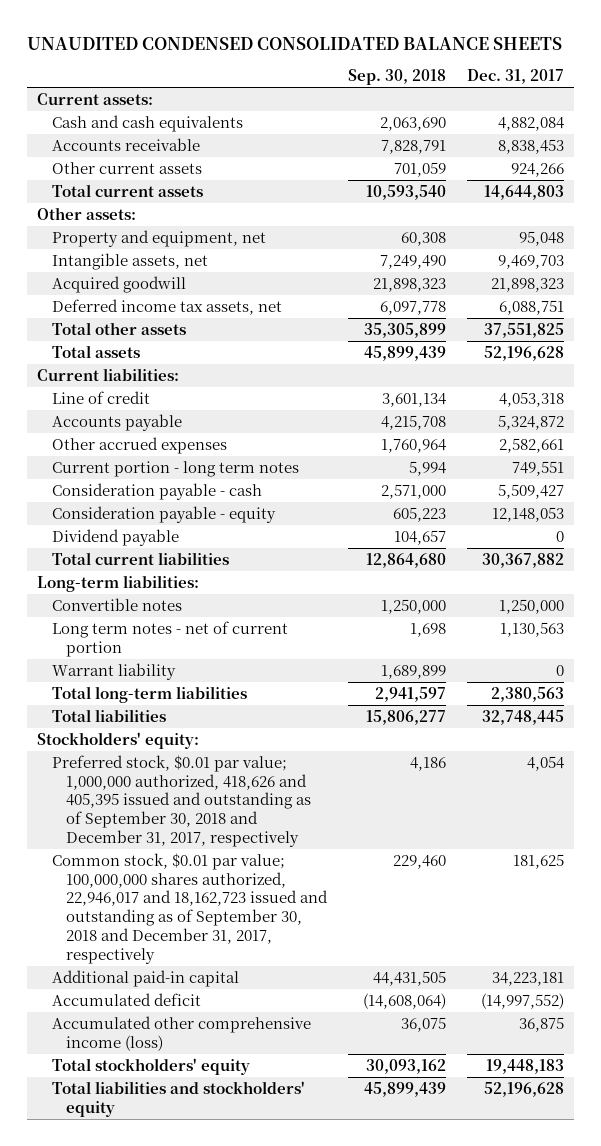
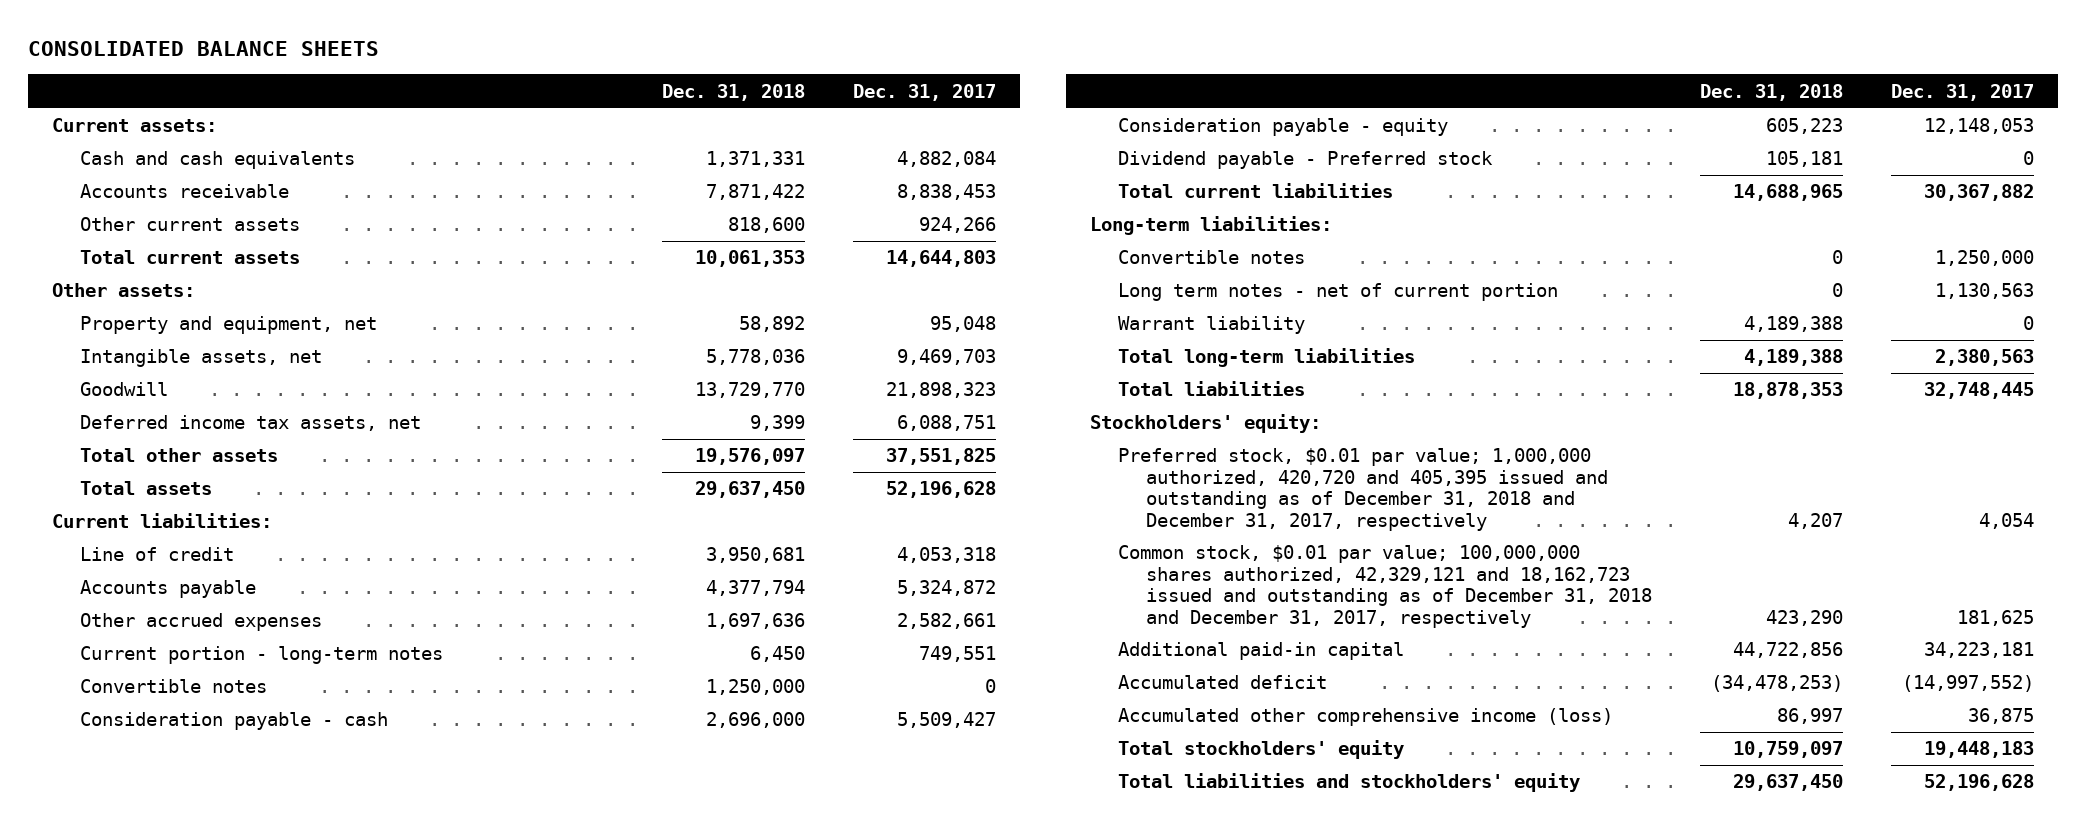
- UNAUDITED CONDENSED CONSOLIDATED BALANCE SHEETS
+ CONSOLIDATED BALANCE SHEETS
- | Sep. 30, 2018 | Dec. 31, 2017
+ | Dec. 31, 2018 | Dec. 31, 2017
- Acquired goodwill | 21,898,323 | 21,898,323
+ Goodwill | 13,729,770 | 21,898,323
- Current portion - long term notes | 5,994 | 749,551
+ Current portion - long-term notes | 6,450 | 749,551
+ Convertible notes | 1,250,000 | 0
- Dividend payable | 104,657 | 0
+ Dividend payable - Preferred stock | 105,181 | 0
- Preferred stock, $0.01 par value; 1,000,000 authorized, 418,626 and 405,395 issued and outstanding as of September 30, 2018 and December 31, 2017, respectively | 4,186 | 4,054
- Common stock, $0.01 par value; 100,000,000 shares authorized, 22,946,017 and 18,162,723 issued and outstanding as of September 30, 2018 and December 31, 2017, respectively | 229,460 | 181,625
+ Preferred stock, $0.01 par value; 1,000,000 authorized, 420,720 and 405,395 issued and outstanding as of December 31, 2018 and December 31, 2017, respectively | 4,207 | 4,054
+ Common stock, $0.01 par value; 100,000,000 shares authorized, 42,329,121 and 18,162,723 issued and outstanding as of December 31, 2018 and December 31, 2017, respectively | 423,290 | 181,625

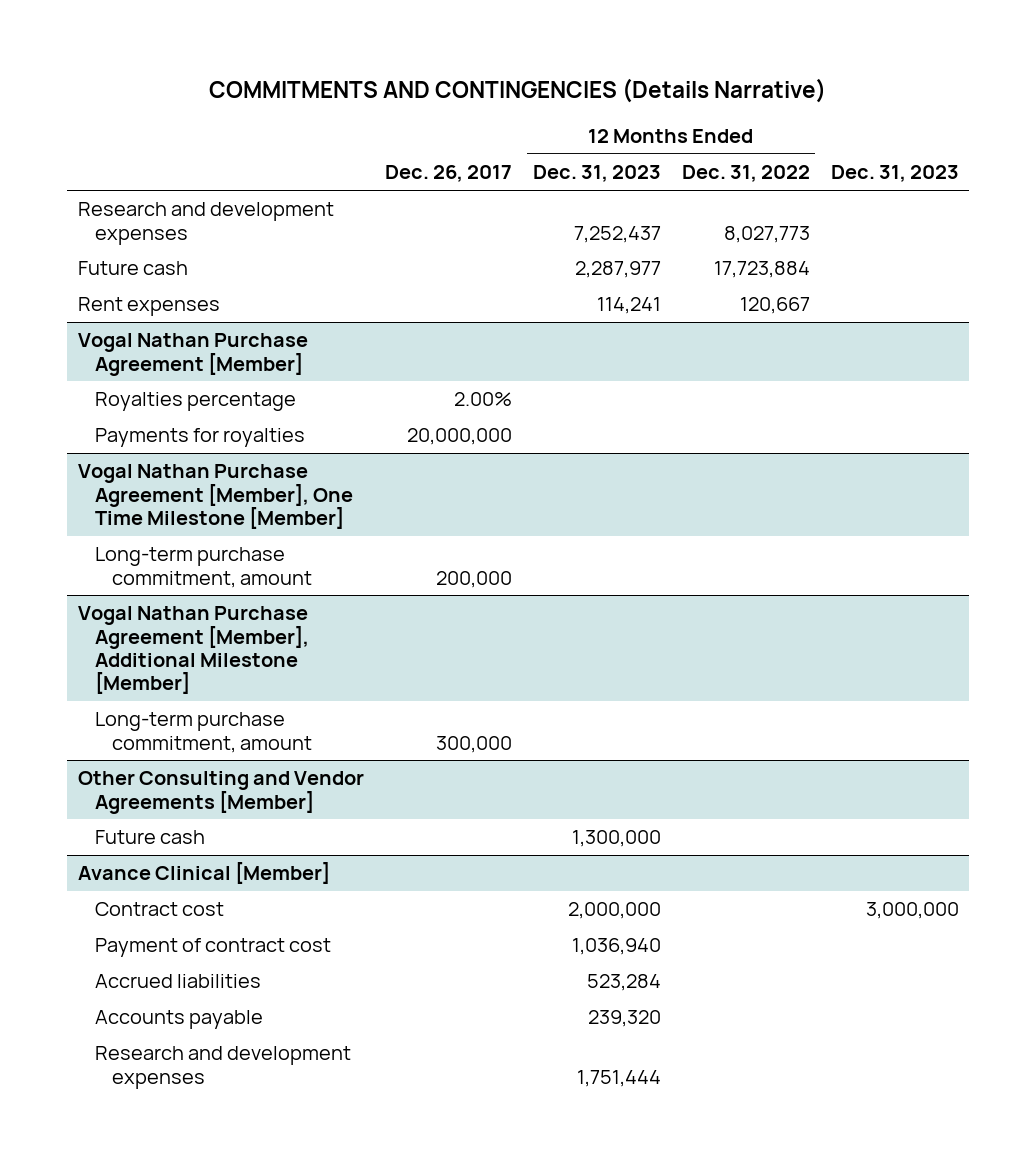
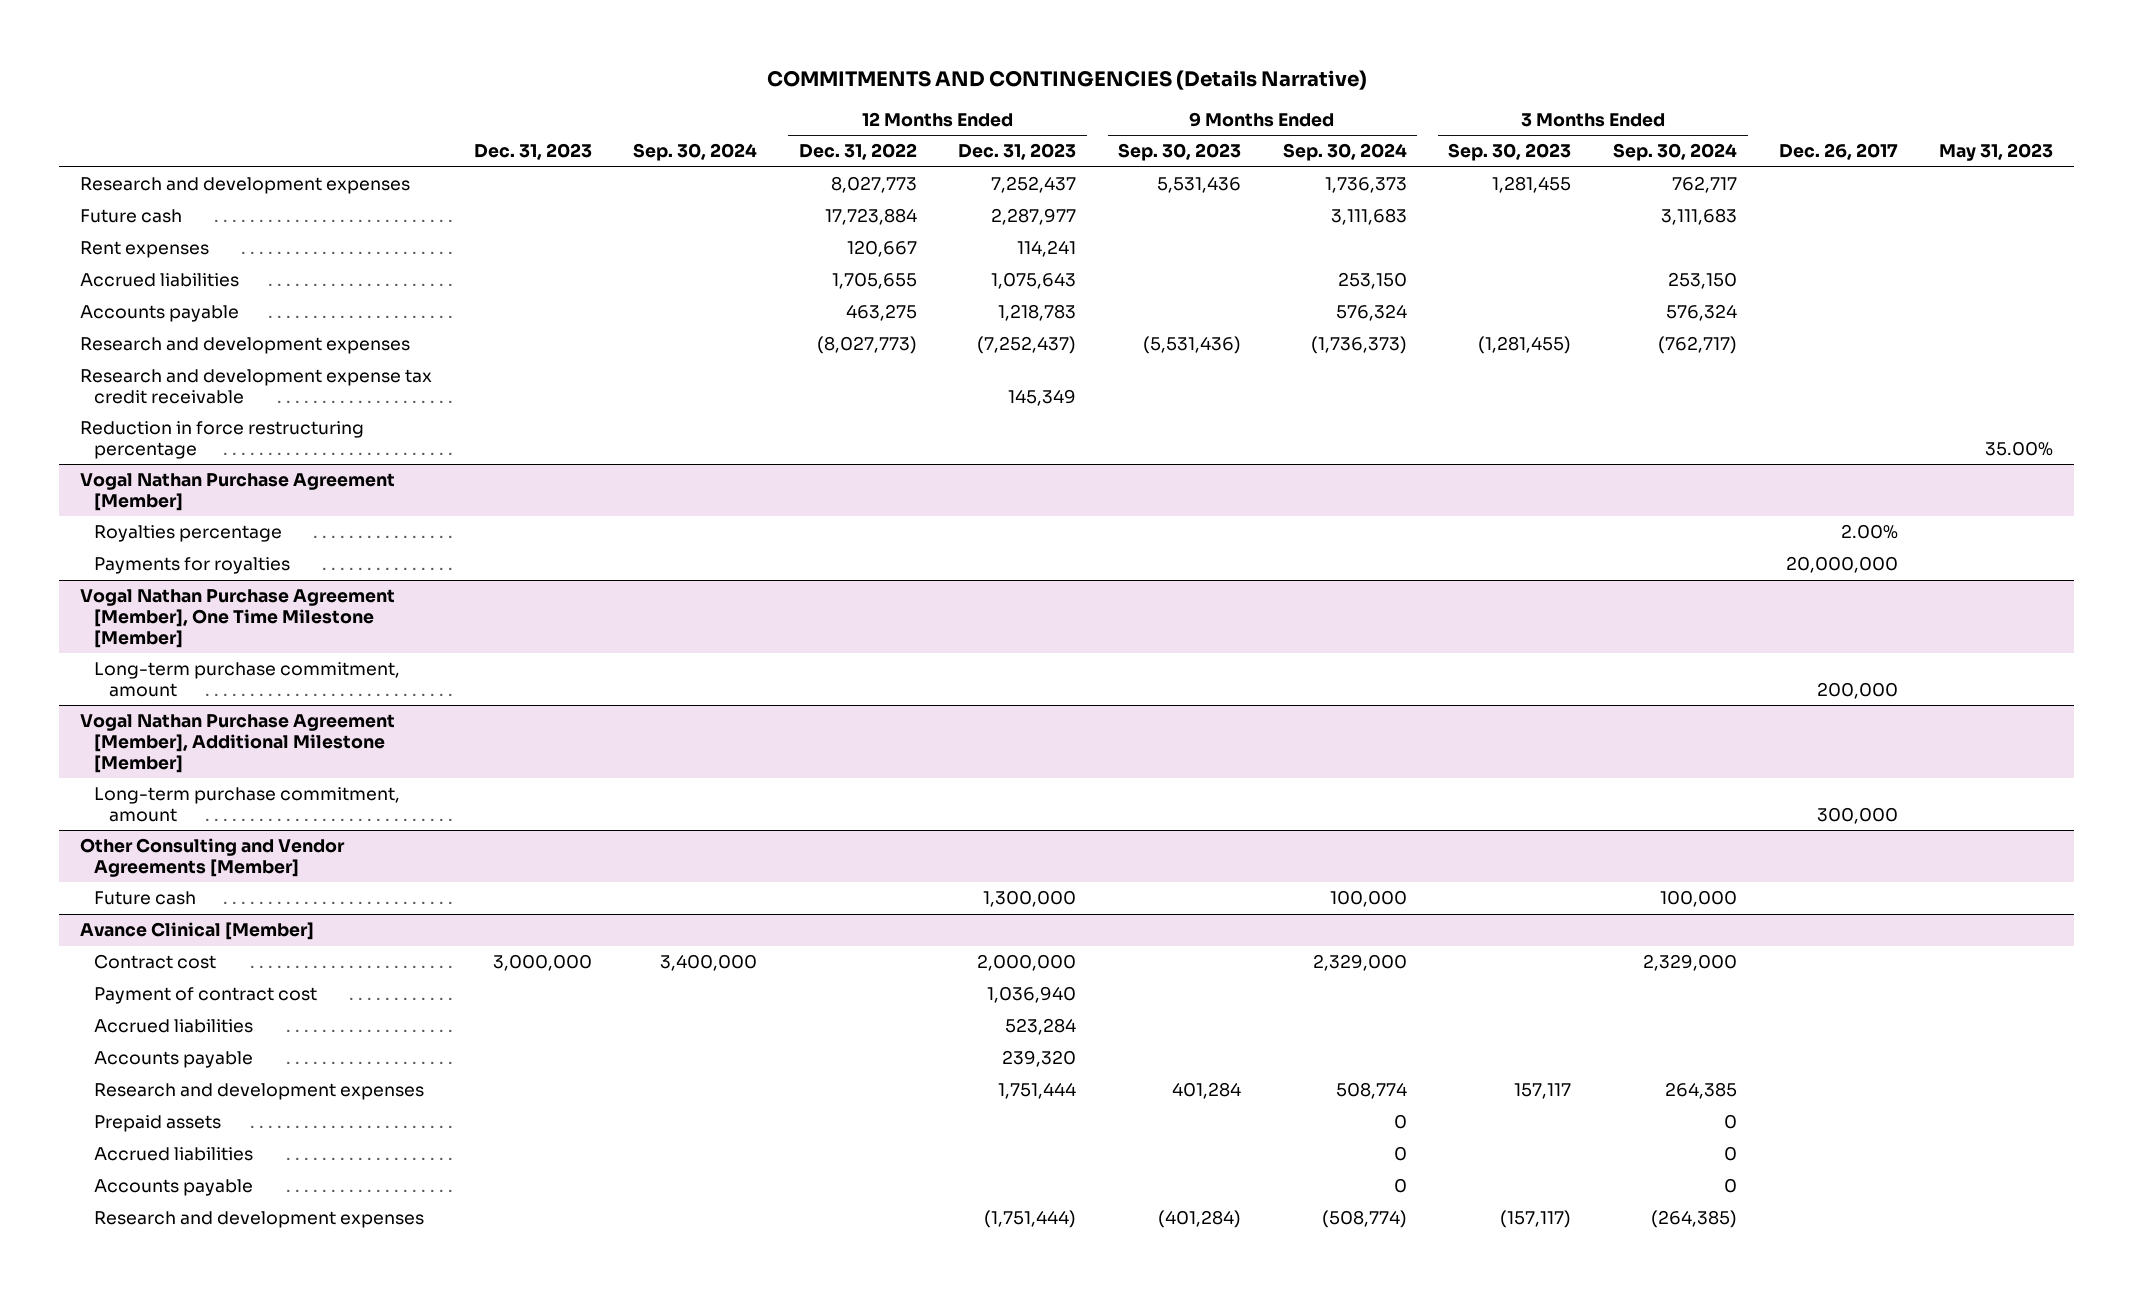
- | Dec. 26, 2017 | 12 Months Ended Dec. 31, 2023 | 12 Months Ended Dec. 31, 2022 | Dec. 31, 2023
+ | Dec. 31, 2023 | Sep. 30, 2024 | 12 Months Ended Dec. 31, 2022 | 12 Months Ended Dec. 31, 2023 | 9 Months Ended Sep. 30, 2023 | 9 Months Ended Sep. 30, 2024 | 3 Months Ended Sep. 30, 2023 | 3 Months Ended Sep. 30, 2024 | Dec. 26, 2017 | May 31, 2023
+ Accrued liabilities | | | 1,705,655 | 1,075,643 | | 253,150 | | 253,150 | |
+ Accounts payable | | | 463,275 | 1,218,783 | | 576,324 | | 576,324 | |
+ Research and development expenses | | | (8,027,773) | (7,252,437) | (5,531,436) | (1,736,373) | (1,281,455) | (762,717) | |
+ Research and development expense tax credit receivable | | | | 145,349 | | | | | |
+ Reduction in force restructuring percentage | | | | | | | | | | 35.00%
@ Avance Clinical [Member]
+ Prepaid assets | | | | | | 0 | | 0 | |
+ Accrued liabilities | | | | | | 0 | | 0 | |
+ Accounts payable | | | | | | 0 | | 0 | |
+ Research and development expenses | | | | (1,751,444) | (401,284) | (508,774) | (157,117) | (264,385) | |

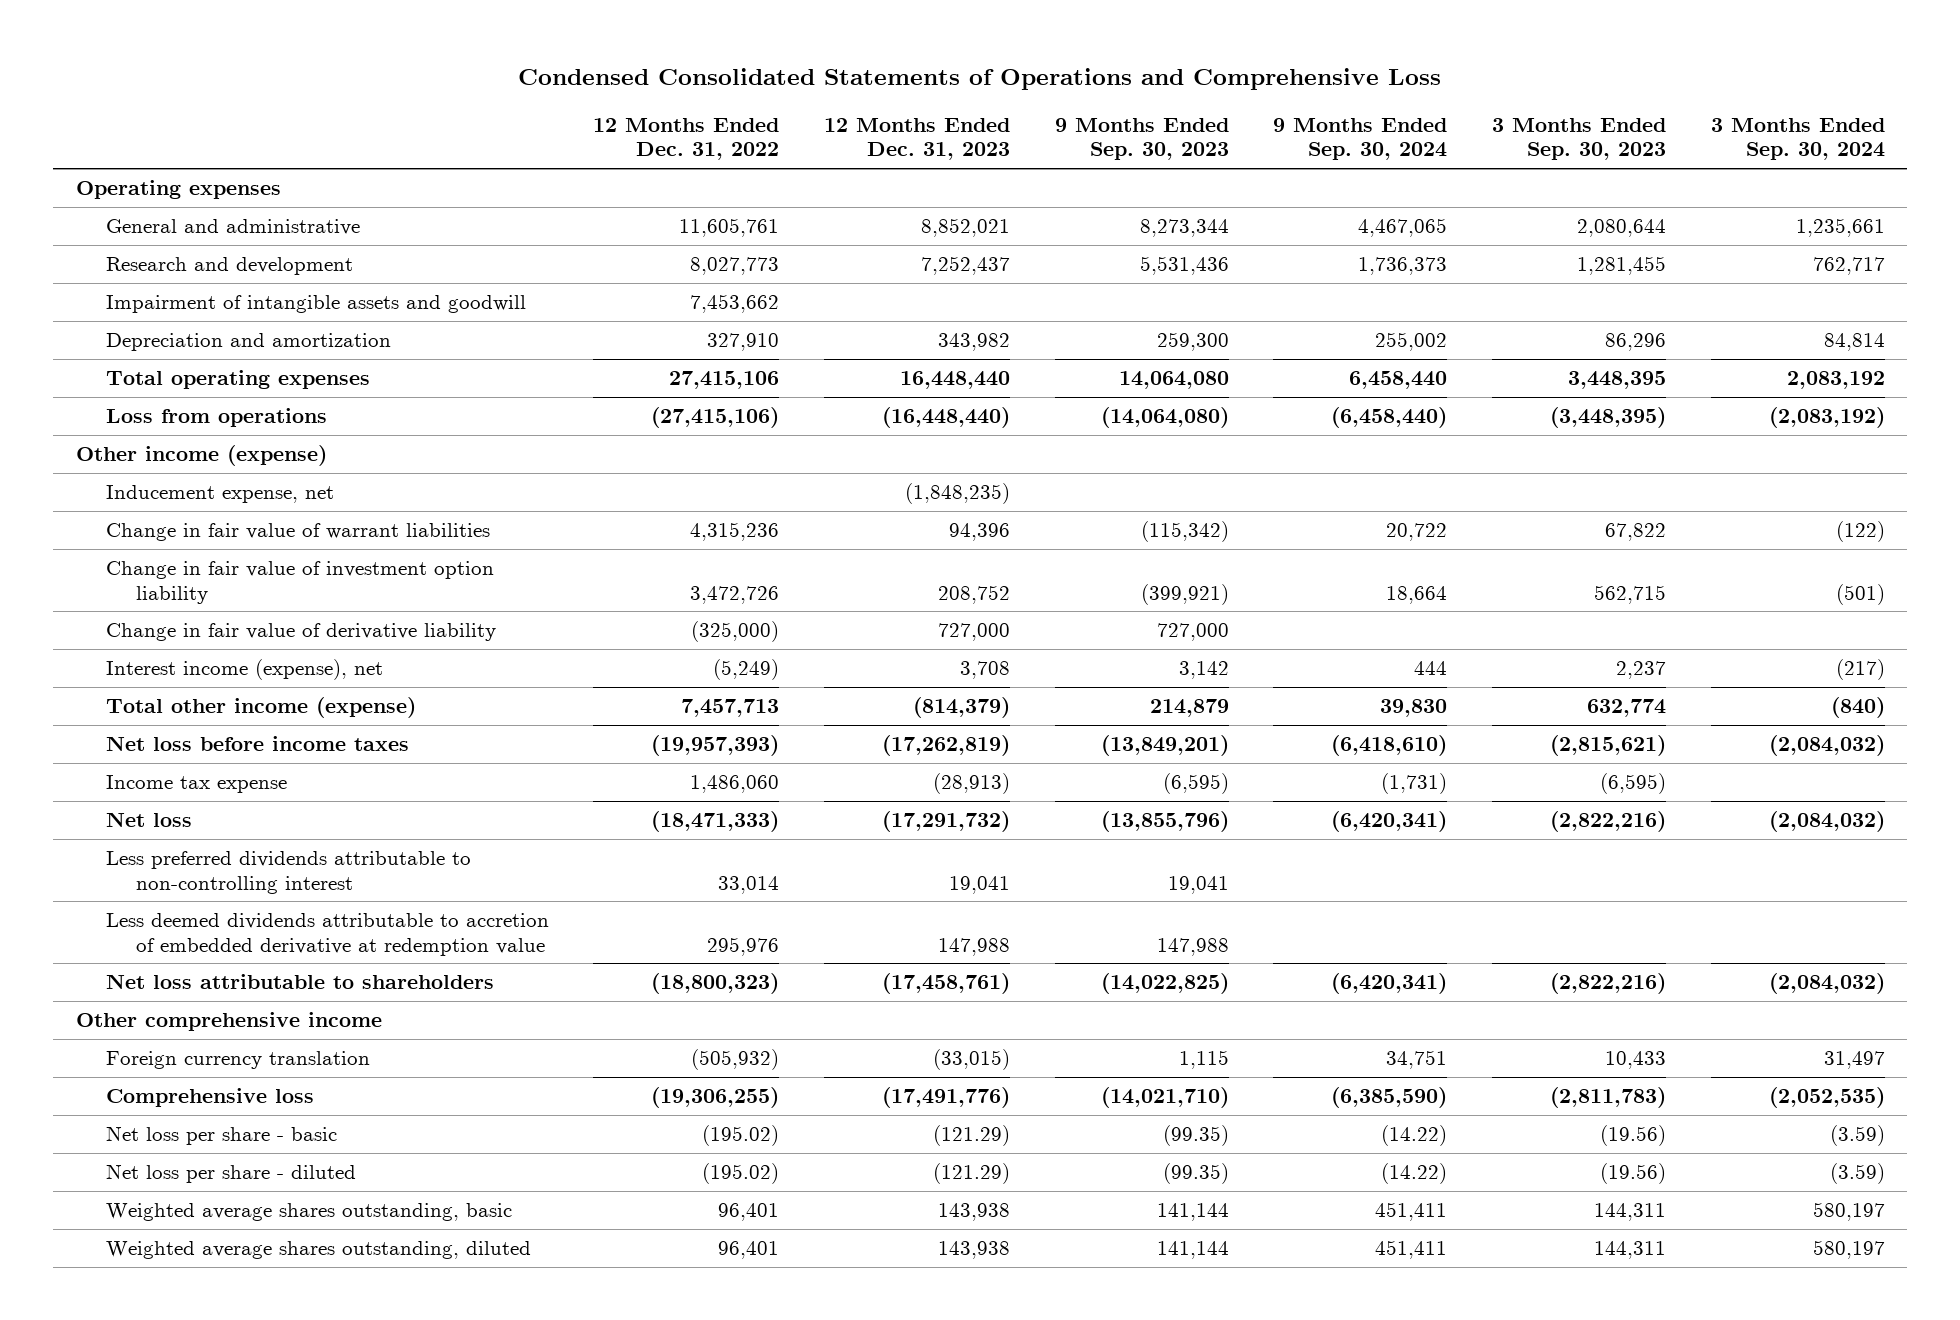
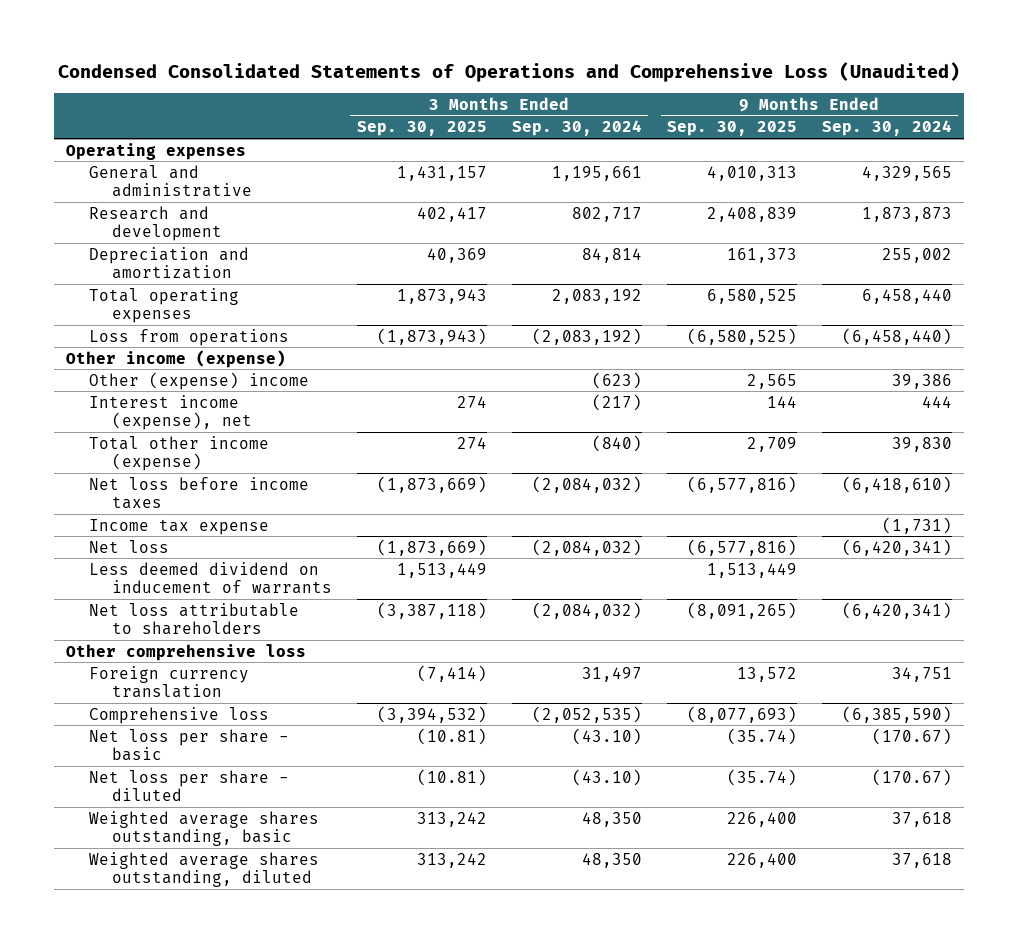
- Condensed Consolidated Statements of Operations and Comprehensive Loss
+ Condensed Consolidated Statements of Operations and Comprehensive Loss (Unaudited)
- | 12 Months Ended Dec. 31, 2022 | 12 Months Ended Dec. 31, 2023 | 9 Months Ended Sep. 30, 2023 | 9 Months Ended Sep. 30, 2024 | 3 Months Ended Sep. 30, 2023 | 3 Months Ended Sep. 30, 2024
+ | 3 Months Ended Sep. 30, 2025 | 3 Months Ended Sep. 30, 2024 | 9 Months Ended Sep. 30, 2025 | 9 Months Ended Sep. 30, 2024
- General and administrative | 11,605,761 | 8,852,021 | 8,273,344 | 4,467,065 | 2,080,644 | 1,235,661
- Research and development | 8,027,773 | 7,252,437 | 5,531,436 | 1,736,373 | 1,281,455 | 762,717
- Impairment of intangible assets and goodwill | 7,453,662 | | | | |
+ General and administrative | 1,431,157 | 1,195,661 | 4,010,313 | 4,329,565
+ Research and development | 402,417 | 802,717 | 2,408,839 | 1,873,873
- Inducement expense, net | | (1,848,235) | | | |
- Change in fair value of warrant liabilities | 4,315,236 | 94,396 | (115,342) | 20,722 | 67,822 | (122)
- Change in fair value of investment option liability | 3,472,726 | 208,752 | (399,921) | 18,664 | 562,715 | (501)
- Change in fair value of derivative liability | (325,000) | 727,000 | 727,000 | | |
+ Other (expense) income | | (623) | 2,565 | 39,386
- Less preferred dividends attributable to non-controlling interest | 33,014 | 19,041 | 19,041 | | |
- Less deemed dividends attributable to accretion of embedded derivative at redemption value | 295,976 | 147,988 | 147,988 | | |
+ Less deemed dividend on inducement of warrants | 1,513,449 | | 1,513,449 |
- Other comprehensive income
+ Other comprehensive loss
- Net loss per share - basic | (195.02) | (121.29) | (99.35) | (14.22) | (19.56) | (3.59)
- Net loss per share - diluted | (195.02) | (121.29) | (99.35) | (14.22) | (19.56) | (3.59)
- Weighted average shares outstanding, basic | 96,401 | 143,938 | 141,144 | 451,411 | 144,311 | 580,197
- Weighted average shares outstanding, diluted | 96,401 | 143,938 | 141,144 | 451,411 | 144,311 | 580,197
+ Net loss per share - basic | (10.81) | (43.10) | (35.74) | (170.67)
+ Net loss per share - diluted | (10.81) | (43.10) | (35.74) | (170.67)
+ Weighted average shares outstanding, basic | 313,242 | 48,350 | 226,400 | 37,618
+ Weighted average shares outstanding, diluted | 313,242 | 48,350 | 226,400 | 37,618

